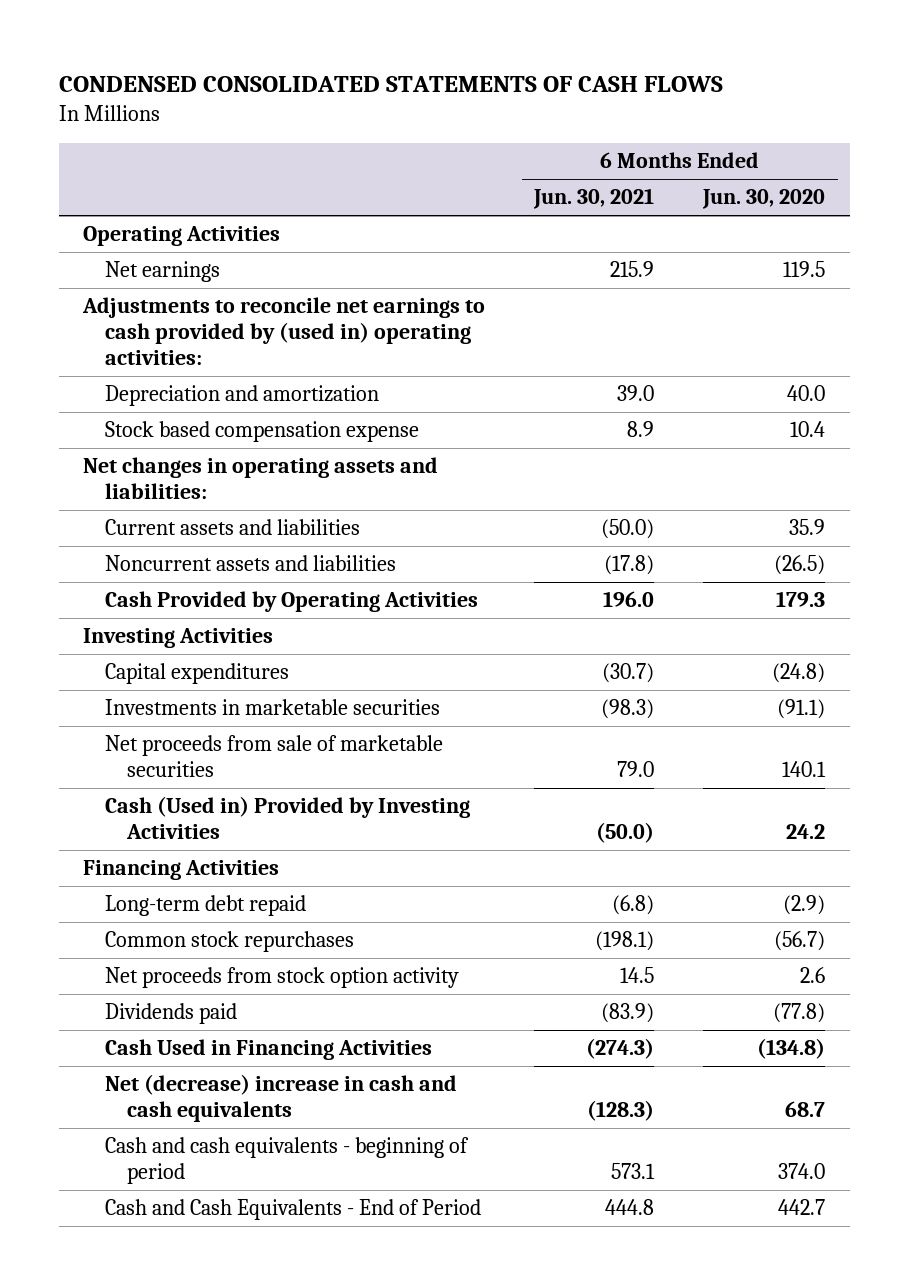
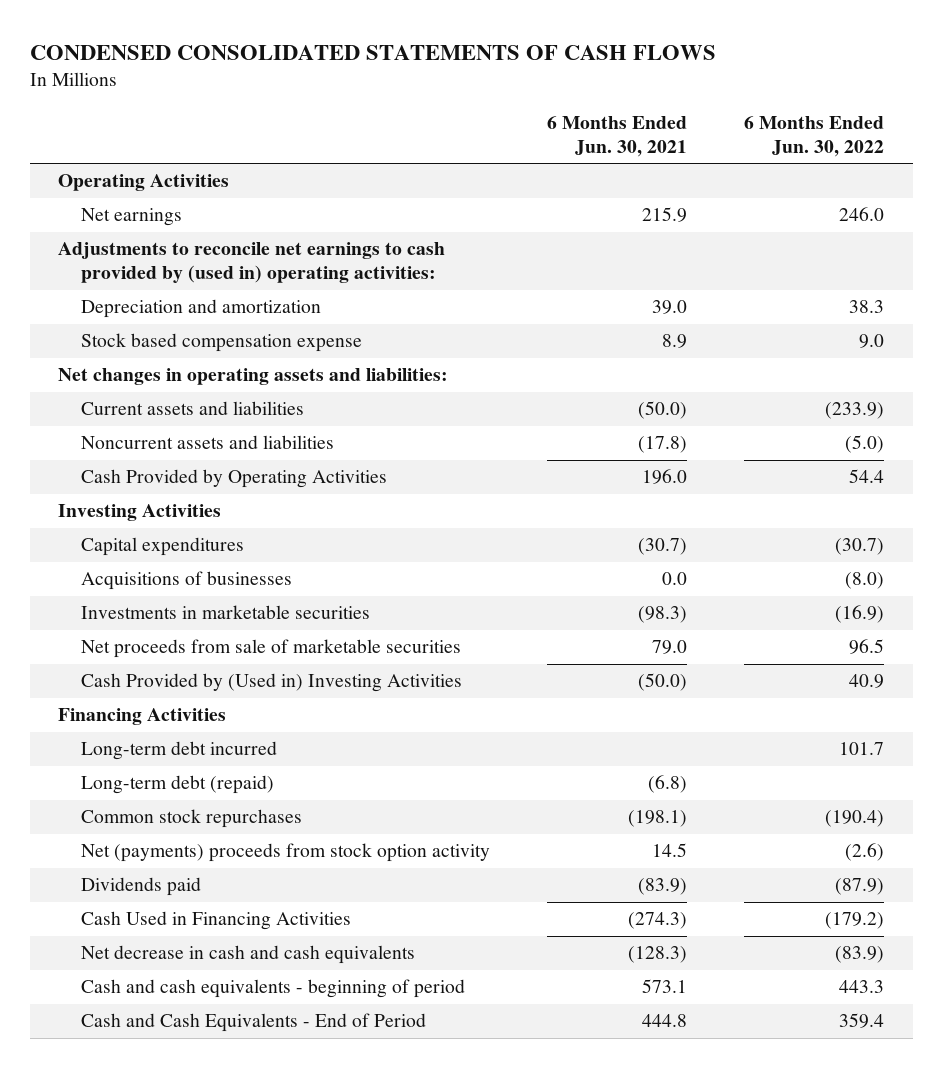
- | 6 Months Ended Jun. 30, 2021 | 6 Months Ended Jun. 30, 2020
+ | 6 Months Ended Jun. 30, 2021 | 6 Months Ended Jun. 30, 2022
+ Acquisitions of businesses | 0.0 | (8.0)
- Cash (Used in) Provided by Investing Activities | (50.0) | 24.2
+ Cash Provided by (Used in) Investing Activities | (50.0) | 40.9
- Long-term debt repaid | (6.8) | (2.9)
+ Long-term debt incurred | | 101.7
+ Long-term debt (repaid) | (6.8) |
- Net proceeds from stock option activity | 14.5 | 2.6
+ Net (payments) proceeds from stock option activity | 14.5 | (2.6)
- Net (decrease) increase in cash and cash equivalents | (128.3) | 68.7
+ Net decrease in cash and cash equivalents | (128.3) | (83.9)

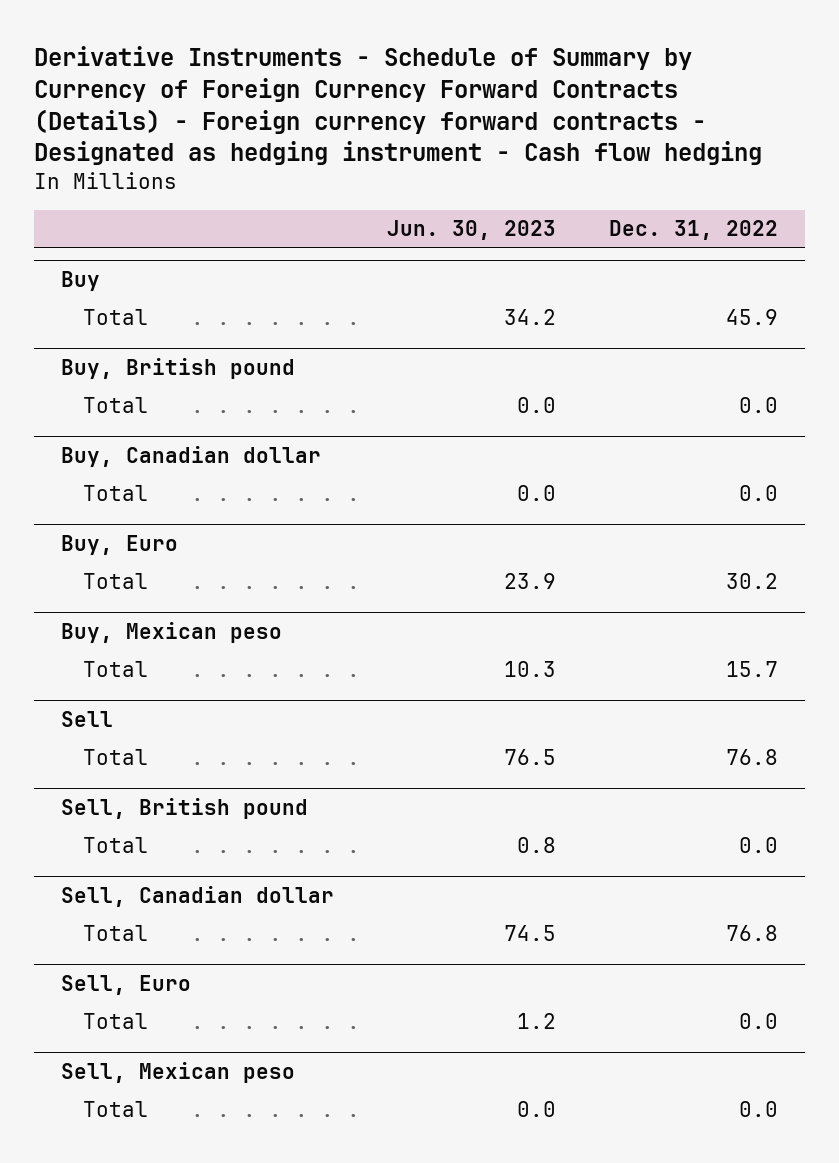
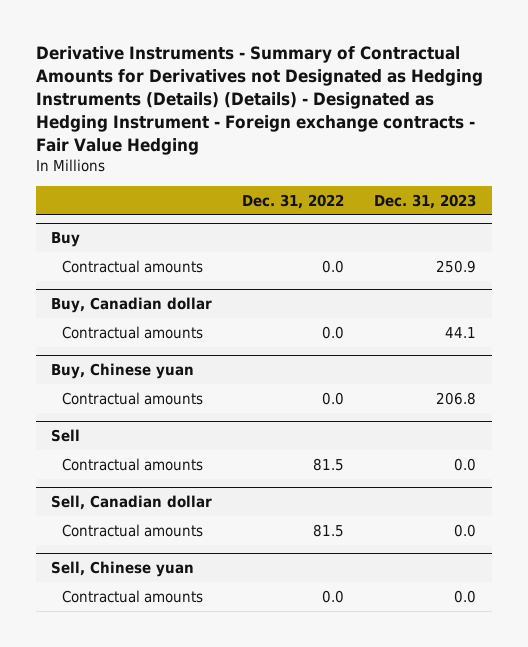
- Derivative Instruments - Schedule of Summary by Currency of Foreign Currency Forward Contracts (Details) - Foreign currency forward contracts - Designated as hedging instrument - Cash flow hedging
+ Derivative Instruments - Summary of Contractual Amounts for Derivatives not Designated as Hedging Instruments (Details) (Details) - Designated as Hedging Instrument - Foreign exchange contracts - Fair Value Hedging
- | Jun. 30, 2023 | Dec. 31, 2022
+ | Dec. 31, 2022 | Dec. 31, 2023
@ Buy
- Total | 34.2 | 45.9
- Buy, British pound
- Total | 0.0 | 0.0
@ Buy
+ Contractual amounts | 0.0 | 250.9
@ Buy, Canadian dollar
- Total | 0.0 | 0.0
- Buy, Euro
- Total | 23.9 | 30.2
- Buy, Mexican peso
- Total | 10.3 | 15.7
@ Buy, Canadian dollar
+ Contractual amounts | 0.0 | 44.1
+ Buy, Chinese yuan
+ Contractual amounts | 0.0 | 206.8
@ Sell
- Total | 76.5 | 76.8
- Sell, British pound
- Total | 0.8 | 0.0
@ Sell
+ Contractual amounts | 81.5 | 0.0
@ Sell, Canadian dollar
- Total | 74.5 | 76.8
- Sell, Euro
- Total | 1.2 | 0.0
- Sell, Mexican peso
- Total | 0.0 | 0.0
@ Sell, Canadian dollar
+ Contractual amounts | 81.5 | 0.0
+ Sell, Chinese yuan
+ Contractual amounts | 0.0 | 0.0

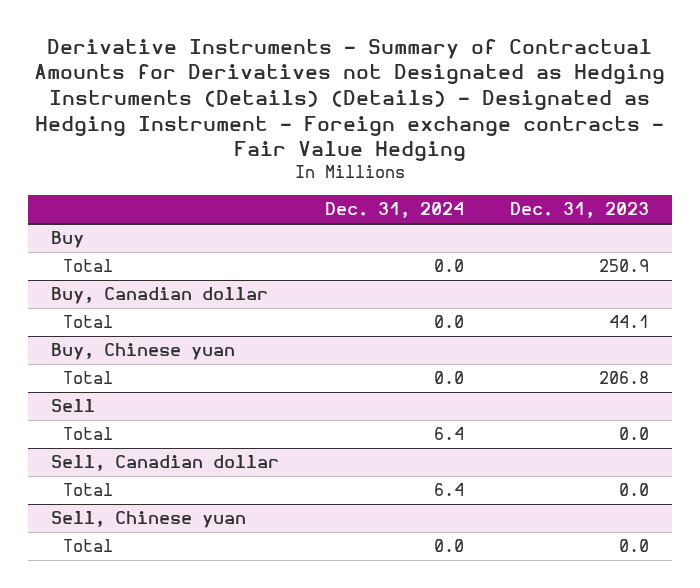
- | Dec. 31, 2022 | Dec. 31, 2023
+ | Dec. 31, 2024 | Dec. 31, 2023
@ Buy
- Contractual amounts | 0.0 | 250.9
+ Total | 0.0 | 250.9
@ Buy, Canadian dollar
- Contractual amounts | 0.0 | 44.1
+ Total | 0.0 | 44.1
@ Buy, Chinese yuan
- Contractual amounts | 0.0 | 206.8
+ Total | 0.0 | 206.8
@ Sell
- Contractual amounts | 81.5 | 0.0
+ Total | 6.4 | 0.0
@ Sell, Canadian dollar
- Contractual amounts | 81.5 | 0.0
+ Total | 6.4 | 0.0
@ Sell, Chinese yuan
- Contractual amounts | 0.0 | 0.0
+ Total | 0.0 | 0.0

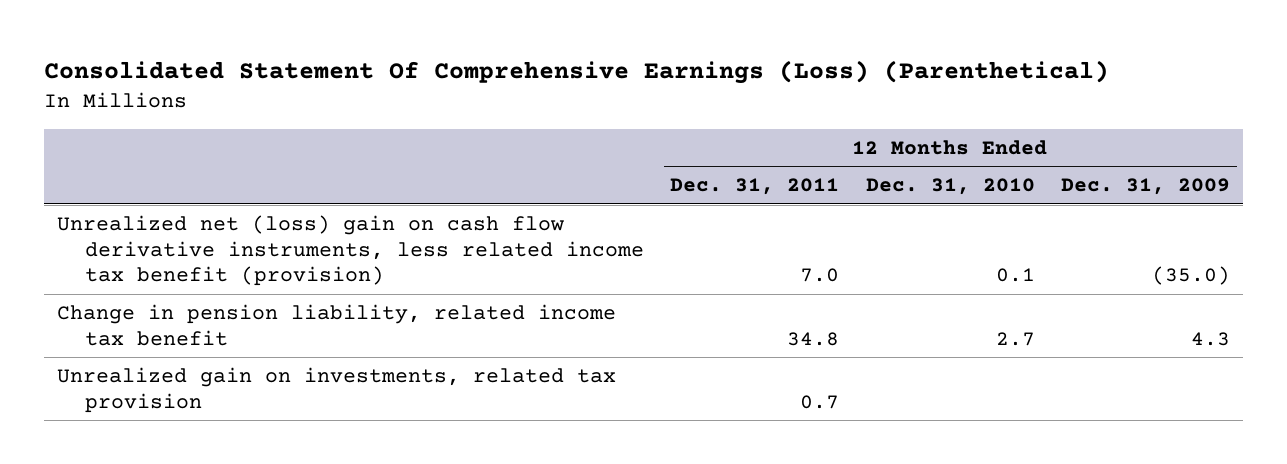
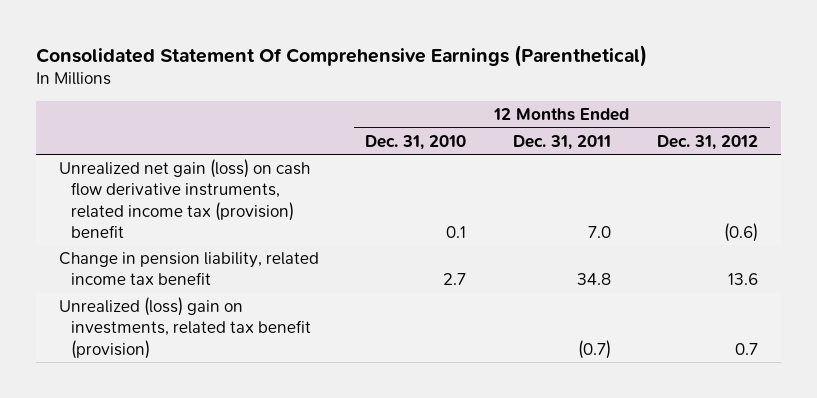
- Consolidated Statement Of Comprehensive Earnings (Loss) (Parenthetical)
+ Consolidated Statement Of Comprehensive Earnings (Parenthetical)
- | 12 Months Ended Dec. 31, 2011 | 12 Months Ended Dec. 31, 2010 | 12 Months Ended Dec. 31, 2009
+ | 12 Months Ended Dec. 31, 2010 | 12 Months Ended Dec. 31, 2011 | 12 Months Ended Dec. 31, 2012
- Unrealized net (loss) gain on cash flow derivative instruments, less related income tax benefit (provision) | 7.0 | 0.1 | (35.0)
+ Unrealized net gain (loss) on cash flow derivative instruments, related income tax (provision) benefit | 0.1 | 7.0 | (0.6)
- Unrealized gain on investments, related tax provision | 0.7 | |
+ Unrealized (loss) gain on investments, related tax benefit (provision) | | (0.7) | 0.7

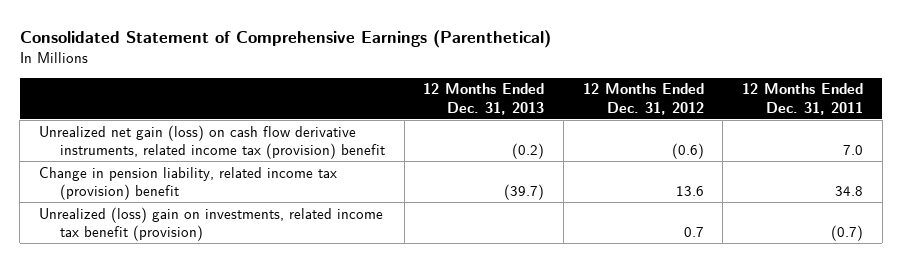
- Consolidated Statement Of Comprehensive Earnings (Parenthetical)
+ Consolidated Statement of Comprehensive Earnings (Parenthetical)
- | 12 Months Ended Dec. 31, 2010 | 12 Months Ended Dec. 31, 2011 | 12 Months Ended Dec. 31, 2012
+ | 12 Months Ended Dec. 31, 2013 | 12 Months Ended Dec. 31, 2012 | 12 Months Ended Dec. 31, 2011
- Change in pension liability, related income tax benefit | 2.7 | 34.8 | 13.6
- Unrealized (loss) gain on investments, related tax benefit (provision) | | (0.7) | 0.7
+ Change in pension liability, related income tax (provision) benefit | (39.7) | 13.6 | 34.8
+ Unrealized (loss) gain on investments, related income tax benefit (provision) | | 0.7 | (0.7)

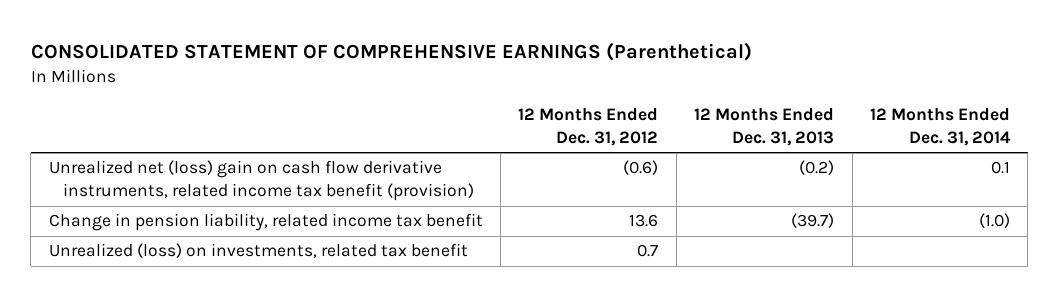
- Consolidated Statement of Comprehensive Earnings (Parenthetical)
+ CONSOLIDATED STATEMENT OF COMPREHENSIVE EARNINGS (Parenthetical)
- | 12 Months Ended Dec. 31, 2013 | 12 Months Ended Dec. 31, 2012 | 12 Months Ended Dec. 31, 2011
+ | 12 Months Ended Dec. 31, 2012 | 12 Months Ended Dec. 31, 2013 | 12 Months Ended Dec. 31, 2014
- Unrealized net gain (loss) on cash flow derivative instruments, related income tax (provision) benefit | (0.2) | (0.6) | 7.0
- Change in pension liability, related income tax (provision) benefit | (39.7) | 13.6 | 34.8
- Unrealized (loss) gain on investments, related income tax benefit (provision) | | 0.7 | (0.7)
+ Unrealized net (loss) gain on cash flow derivative instruments, related income tax benefit (provision) | (0.6) | (0.2) | 0.1
+ Change in pension liability, related income tax benefit | 13.6 | (39.7) | (1.0)
+ Unrealized (loss) on investments, related tax benefit | 0.7 | |

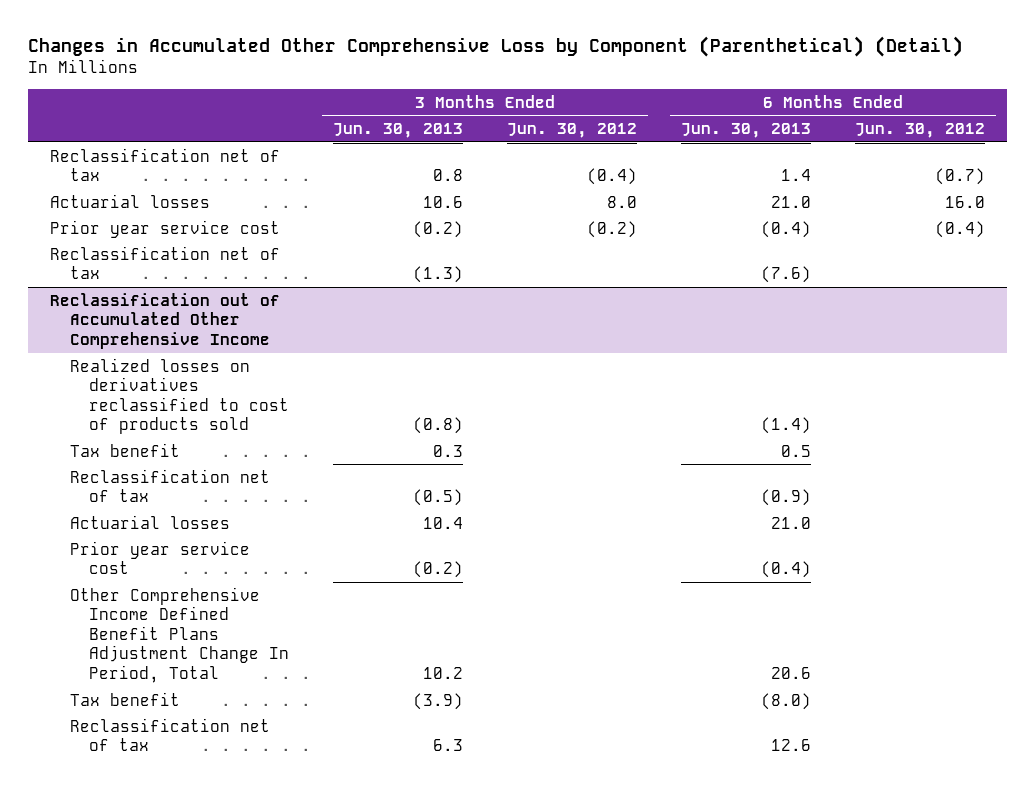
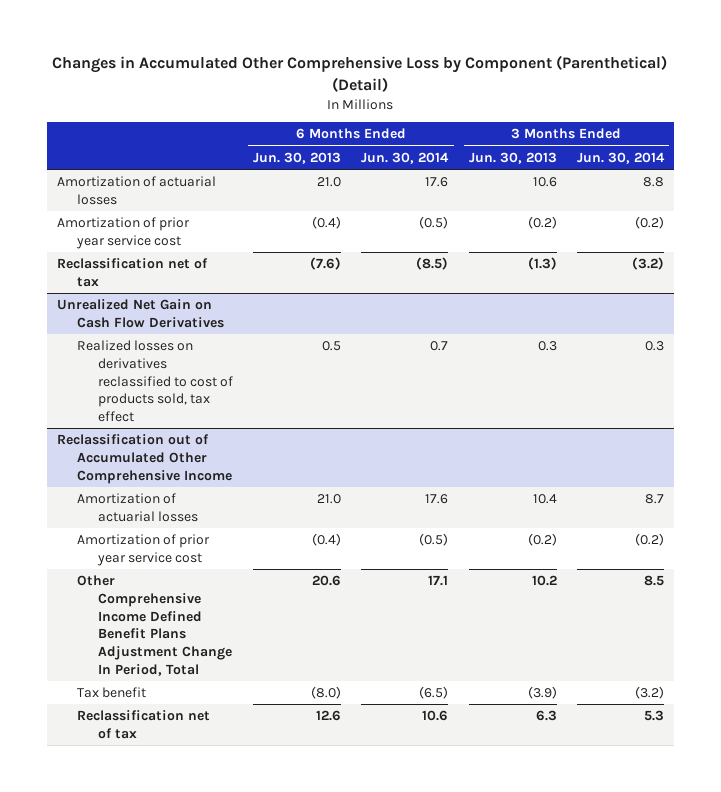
- | 3 Months Ended Jun. 30, 2013 | 3 Months Ended Jun. 30, 2012 | 6 Months Ended Jun. 30, 2013 | 6 Months Ended Jun. 30, 2012
+ | 6 Months Ended Jun. 30, 2013 | 6 Months Ended Jun. 30, 2014 | 3 Months Ended Jun. 30, 2013 | 3 Months Ended Jun. 30, 2014
- Reclassification net of tax | 0.8 | (0.4) | 1.4 | (0.7)
- Actuarial losses | 10.6 | 8.0 | 21.0 | 16.0
- Prior year service cost | (0.2) | (0.2) | (0.4) | (0.4)
+ Amortization of actuarial losses | 21.0 | 17.6 | 10.6 | 8.8
+ Amortization of prior year service cost | (0.4) | (0.5) | (0.2) | (0.2)
+ Unrealized Net Gain on Cash Flow Derivatives
+ Realized losses on derivatives reclassified to cost of products sold, tax effect | 0.5 | 0.7 | 0.3 | 0.3
@ Reclassification out of Accumulated Other Comprehensive Income
- Realized losses on derivatives reclassified to cost of products sold | (0.8) | | (1.4) |
- Tax benefit | 0.3 | | 0.5 |
- Reclassification net of tax | (0.5) | | (0.9) |
- Actuarial losses | 10.4 | | 21.0 |
- Prior year service cost | (0.2) | | (0.4) |
+ Amortization of actuarial losses | 21.0 | 17.6 | 10.4 | 8.7
+ Amortization of prior year service cost | (0.4) | (0.5) | (0.2) | (0.2)

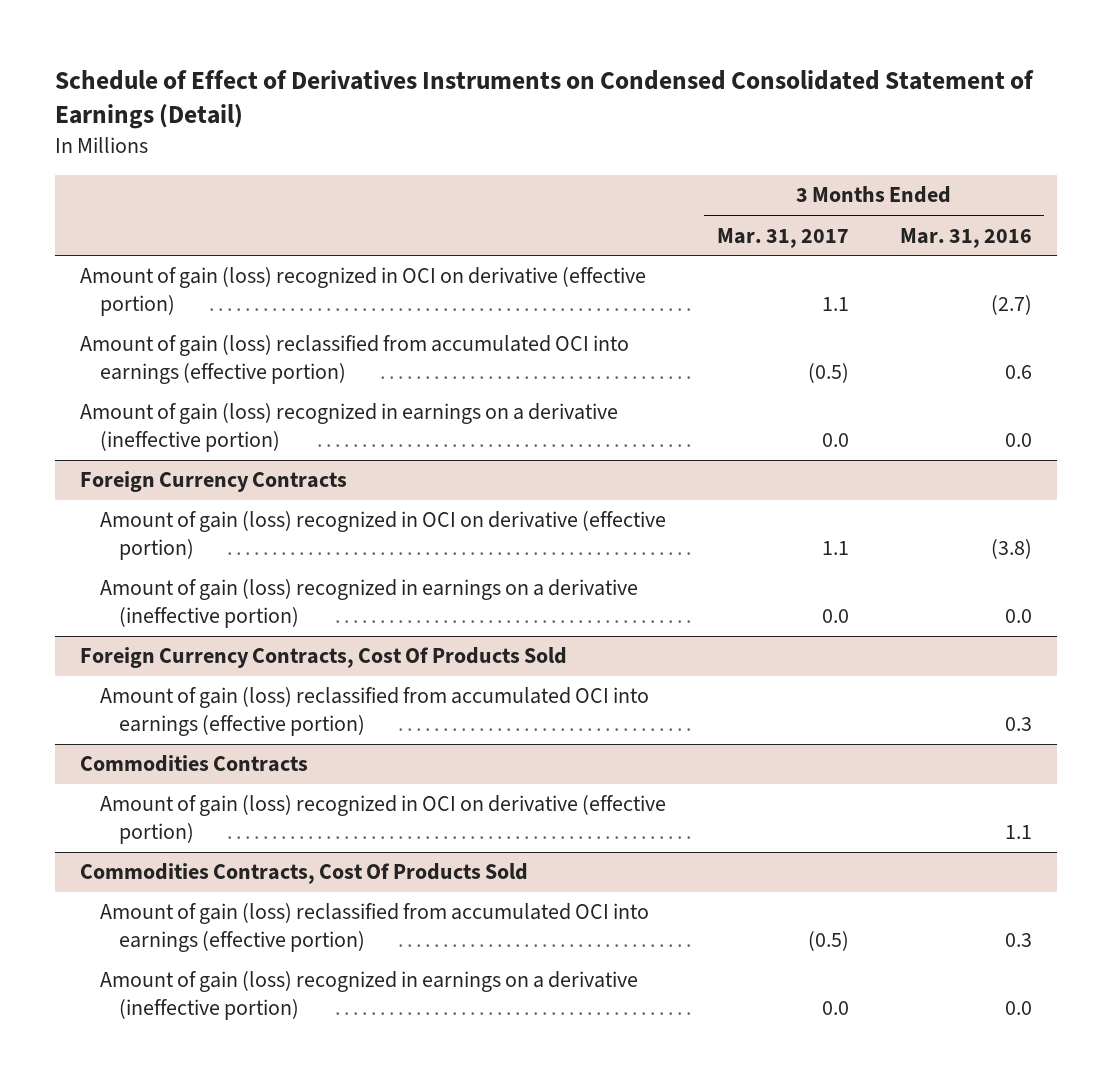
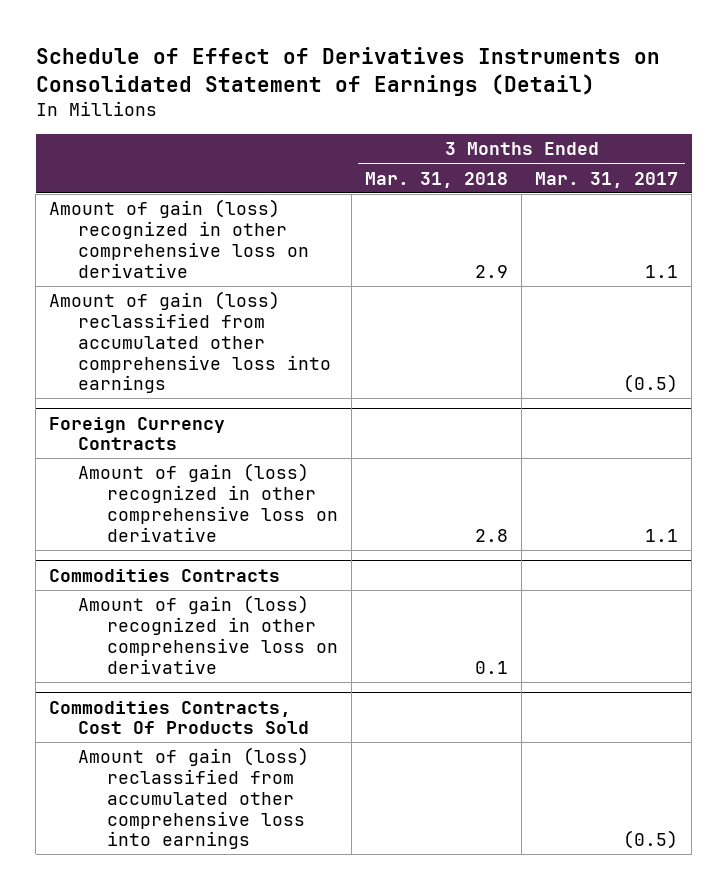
- Schedule of Effect of Derivatives Instruments on Condensed Consolidated Statement of Earnings (Detail)
+ Schedule of Effect of Derivatives Instruments on Consolidated Statement of Earnings (Detail)
- | 3 Months Ended Mar. 31, 2017 | 3 Months Ended Mar. 31, 2016
+ | 3 Months Ended Mar. 31, 2018 | 3 Months Ended Mar. 31, 2017
- Amount of gain (loss) recognized in OCI on derivative (effective portion) | 1.1 | (2.7)
- Amount of gain (loss) reclassified from accumulated OCI into earnings (effective portion) | (0.5) | 0.6
- Amount of gain (loss) recognized in earnings on a derivative (ineffective portion) | 0.0 | 0.0
+ Amount of gain (loss) recognized in other comprehensive loss on derivative | 2.9 | 1.1
+ Amount of gain (loss) reclassified from accumulated other comprehensive loss into earnings | | (0.5)
@ Foreign Currency Contracts
- Amount of gain (loss) recognized in OCI on derivative (effective portion) | 1.1 | (3.8)
- Amount of gain (loss) recognized in earnings on a derivative (ineffective portion) | 0.0 | 0.0
- Foreign Currency Contracts, Cost Of Products Sold
- Amount of gain (loss) reclassified from accumulated OCI into earnings (effective portion) | | 0.3
@ Foreign Currency Contracts
+ Amount of gain (loss) recognized in other comprehensive loss on derivative | 2.8 | 1.1
@ Commodities Contracts
- Amount of gain (loss) recognized in OCI on derivative (effective portion) | | 1.1
+ Amount of gain (loss) recognized in other comprehensive loss on derivative | 0.1 |
@ Commodities Contracts, Cost Of Products Sold
- Amount of gain (loss) reclassified from accumulated OCI into earnings (effective portion) | (0.5) | 0.3
- Amount of gain (loss) recognized in earnings on a derivative (ineffective portion) | 0.0 | 0.0
+ Amount of gain (loss) reclassified from accumulated other comprehensive loss into earnings | | (0.5)

